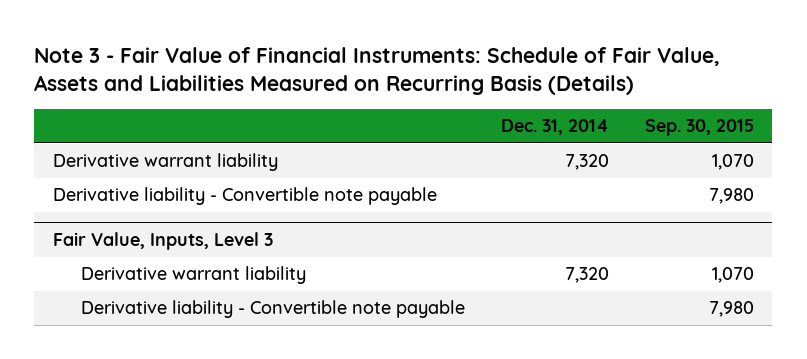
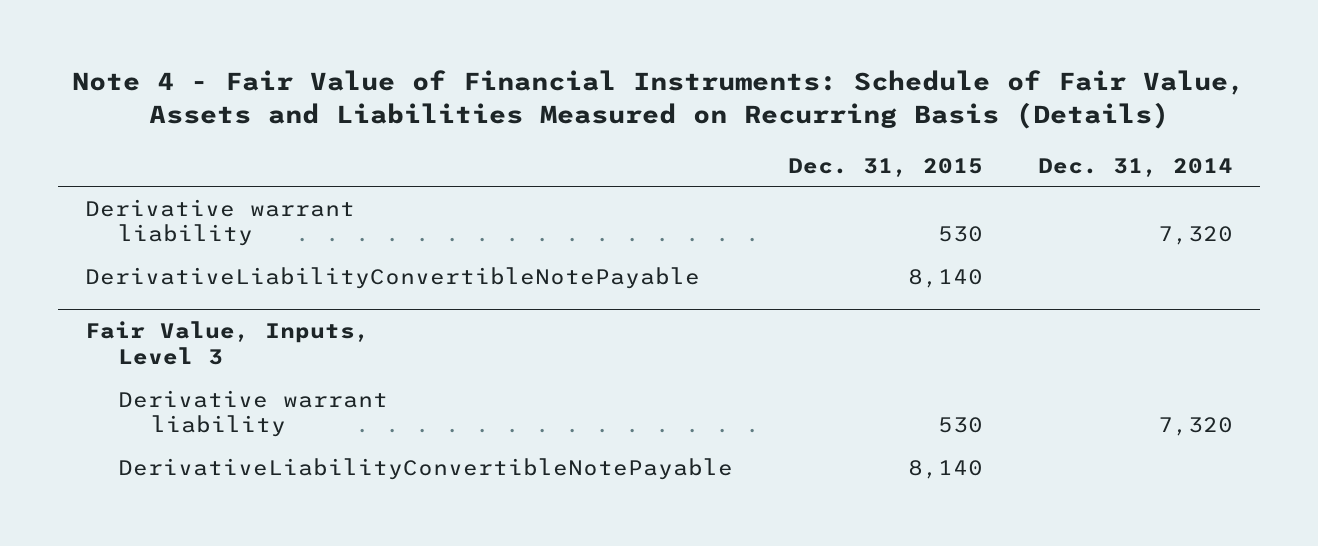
- Note 3 - Fair Value of Financial Instruments: Schedule of Fair Value, Assets and Liabilities Measured on Recurring Basis (Details)
+ Note 4 - Fair Value of Financial Instruments: Schedule of Fair Value, Assets and Liabilities Measured on Recurring Basis (Details)
- | Dec. 31, 2014 | Sep. 30, 2015
+ | Dec. 31, 2015 | Dec. 31, 2014
- Derivative liability - Convertible note payable | | 7,980
+ DerivativeLiabilityConvertibleNotePayable | 8,140 |
@ Fair Value, Inputs, Level 3
- Derivative liability - Convertible note payable | | 7,980
+ DerivativeLiabilityConvertibleNotePayable | 8,140 |

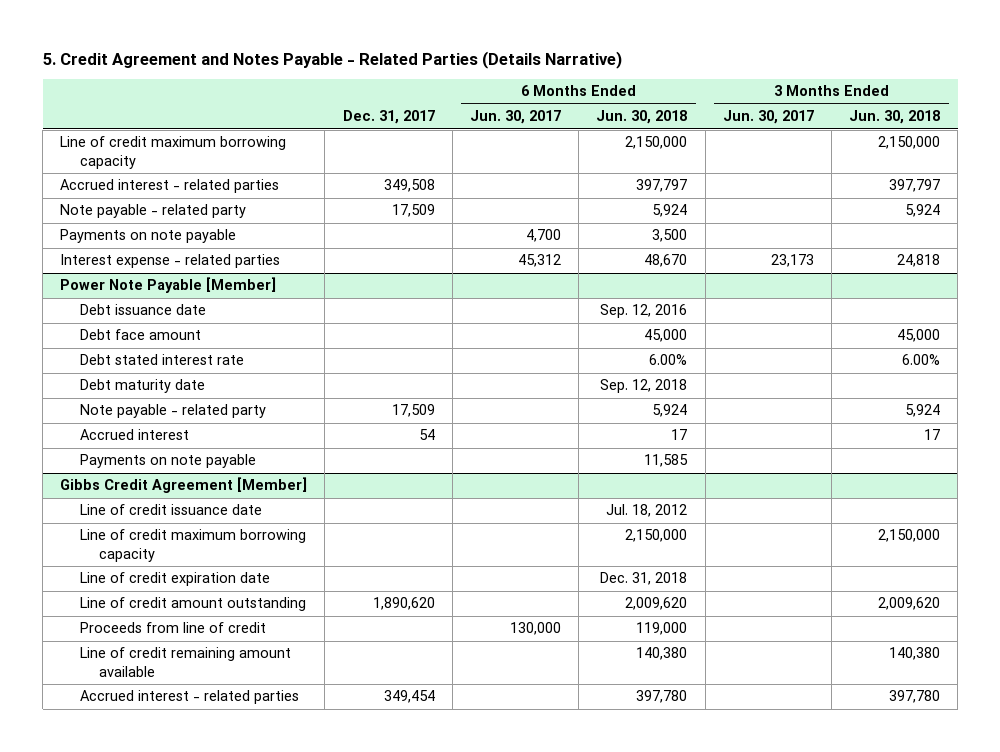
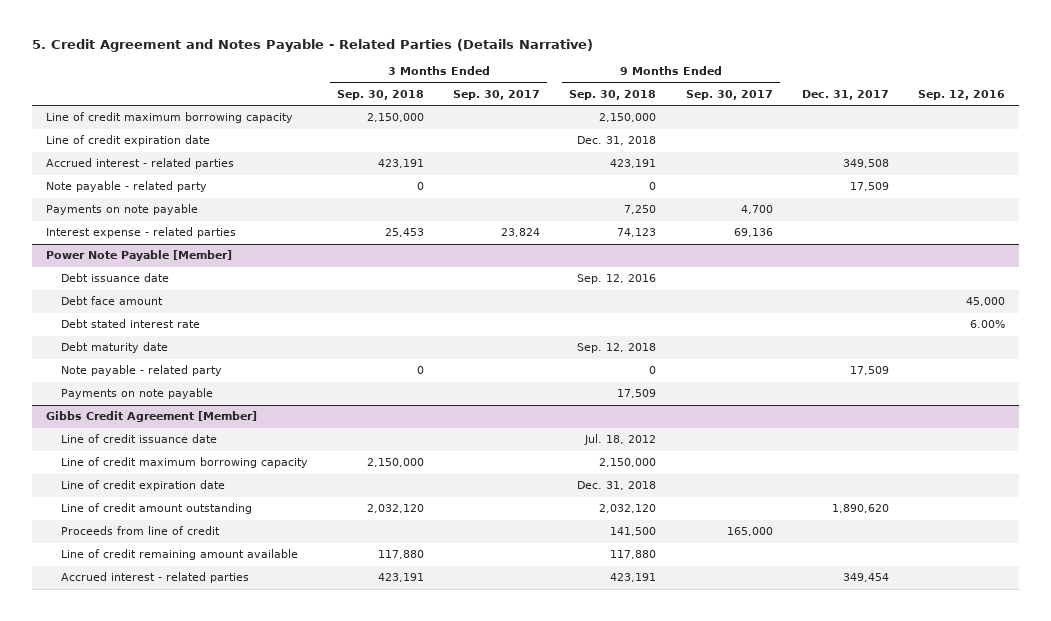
- | Dec. 31, 2017 | 6 Months Ended Jun. 30, 2017 | 6 Months Ended Jun. 30, 2018 | 3 Months Ended Jun. 30, 2017 | 3 Months Ended Jun. 30, 2018
+ | 3 Months Ended Sep. 30, 2018 | 3 Months Ended Sep. 30, 2017 | 9 Months Ended Sep. 30, 2018 | 9 Months Ended Sep. 30, 2017 | Dec. 31, 2017 | Sep. 12, 2016
+ Line of credit expiration date | | | Dec. 31, 2018 | | |
@ Power Note Payable [Member]
- Accrued interest | 54 | | 17 | | 17

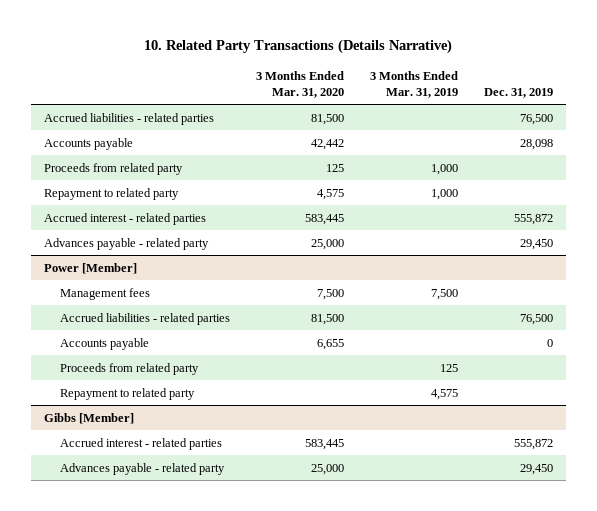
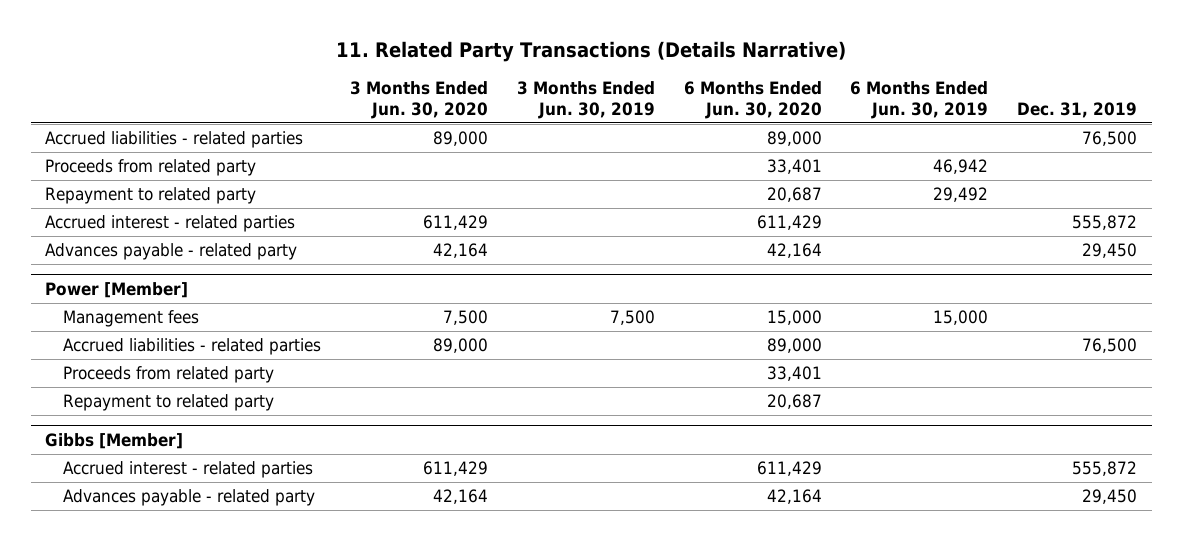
- 10. Related Party Transactions (Details Narrative)
+ 11. Related Party Transactions (Details Narrative)
- | 3 Months Ended Mar. 31, 2020 | 3 Months Ended Mar. 31, 2019 | Dec. 31, 2019
+ | 3 Months Ended Jun. 30, 2020 | 3 Months Ended Jun. 30, 2019 | 6 Months Ended Jun. 30, 2020 | 6 Months Ended Jun. 30, 2019 | Dec. 31, 2019
- Accounts payable | 42,442 | | 28,098
@ Power [Member]
- Accounts payable | 6,655 | | 0

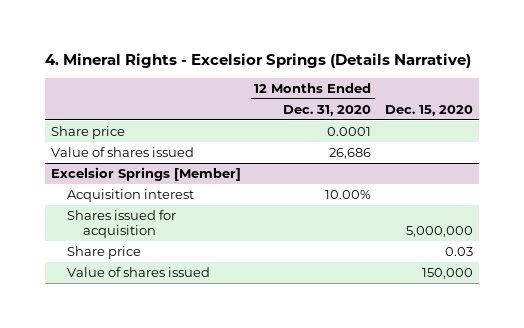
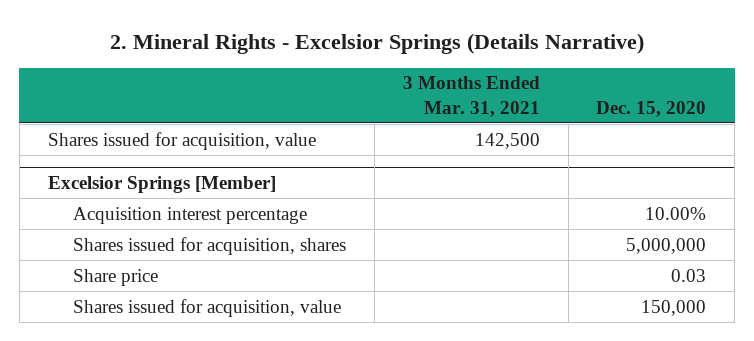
- 4. Mineral Rights - Excelsior Springs (Details Narrative)
+ 2. Mineral Rights - Excelsior Springs (Details Narrative)
- | 12 Months Ended Dec. 31, 2020 | Dec. 15, 2020
+ | 3 Months Ended Mar. 31, 2021 | Dec. 15, 2020
- Share price | 0.0001 |
- Value of shares issued | 26,686 |
+ Shares issued for acquisition, value | 142,500 |
@ Excelsior Springs [Member]
- Acquisition interest | 10.00% |
- Shares issued for acquisition | | 5,000,000
+ Acquisition interest percentage | | 10.00%
+ Shares issued for acquisition, shares | | 5,000,000
- Value of shares issued | | 150,000
+ Shares issued for acquisition, value | | 150,000

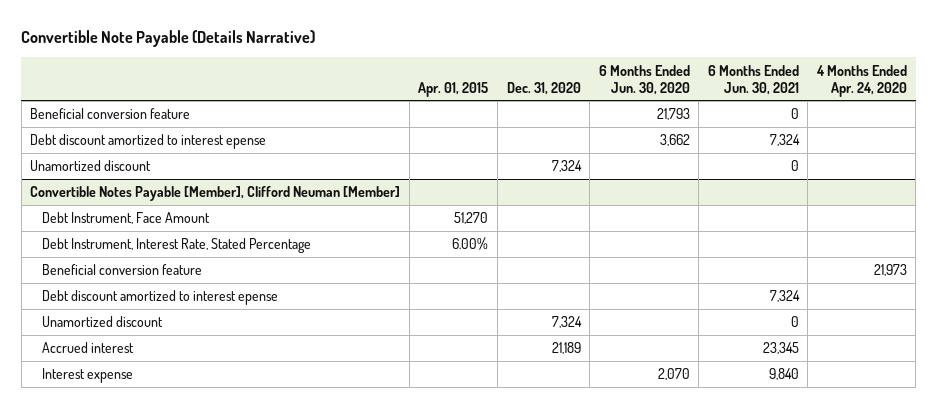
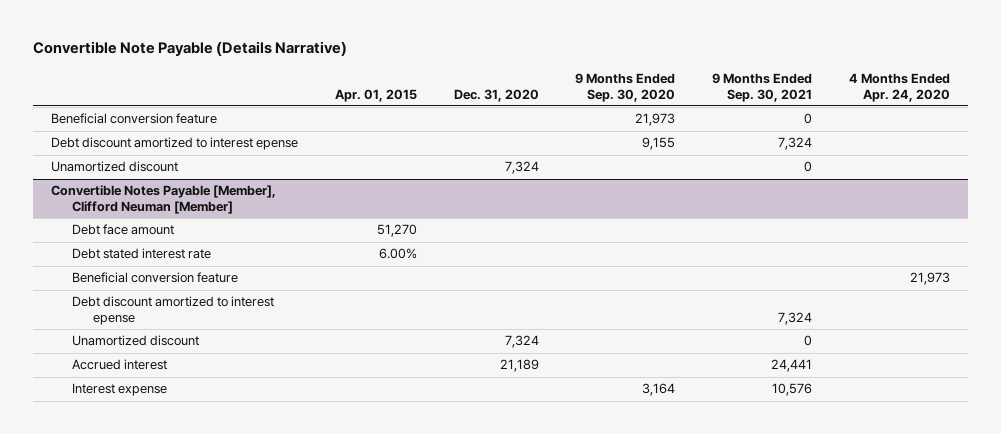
- | Apr. 01, 2015 | Dec. 31, 2020 | 6 Months Ended Jun. 30, 2020 | 6 Months Ended Jun. 30, 2021 | 4 Months Ended Apr. 24, 2020
+ | Apr. 01, 2015 | Dec. 31, 2020 | 9 Months Ended Sep. 30, 2020 | 9 Months Ended Sep. 30, 2021 | 4 Months Ended Apr. 24, 2020
@ Convertible Notes Payable [Member], Clifford Neuman [Member]
- Debt Instrument, Face Amount | 51,270 | | | |
- Debt Instrument, Interest Rate, Stated Percentage | 6.00% | | | |
+ Debt face amount | 51,270 | | | |
+ Debt stated interest rate | 6.00% | | | |

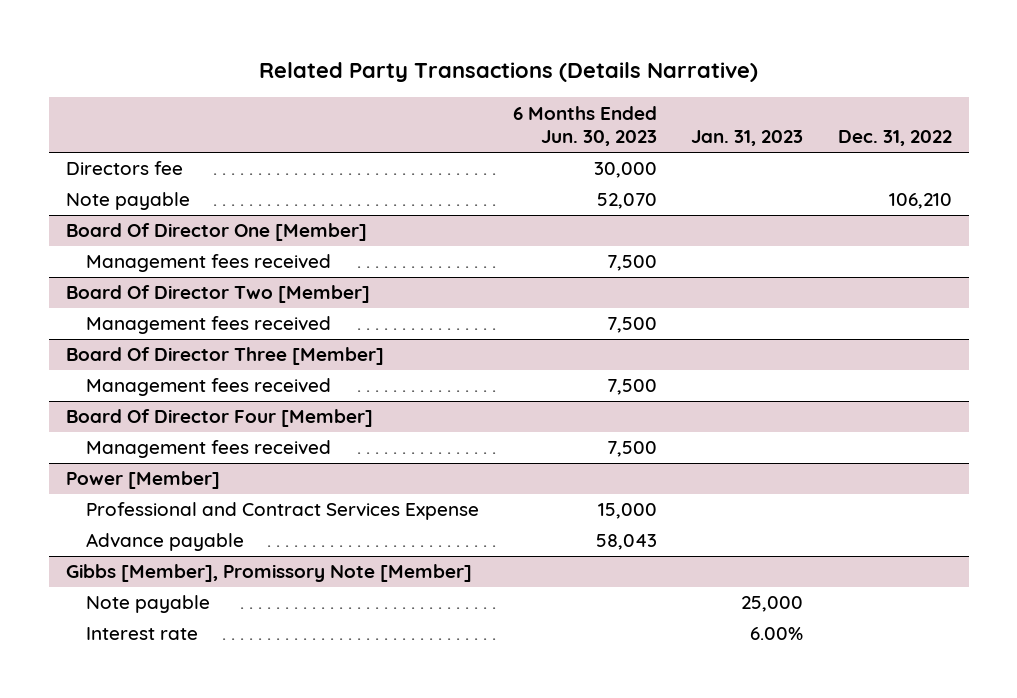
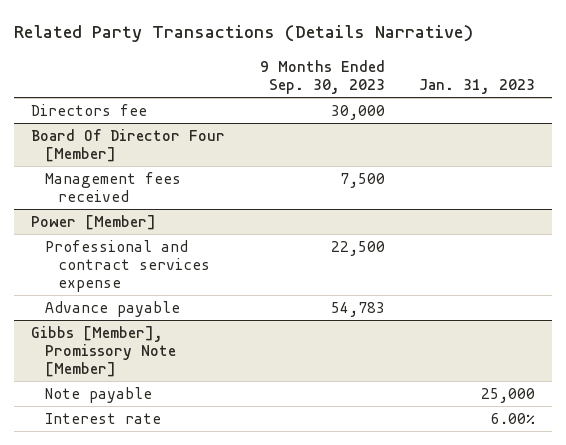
- | 6 Months Ended Jun. 30, 2023 | Jan. 31, 2023 | Dec. 31, 2022
+ | 9 Months Ended Sep. 30, 2023 | Jan. 31, 2023
- Note payable | 52,070 | | 106,210
- Board Of Director One [Member]
- Management fees received | 7,500 | |
- Board Of Director Two [Member]
- Management fees received | 7,500 | |
- Board Of Director Three [Member]
- Management fees received | 7,500 | |
@ Power [Member]
- Professional and Contract Services Expense | 15,000 | |
+ Professional and contract services expense | 22,500 |

